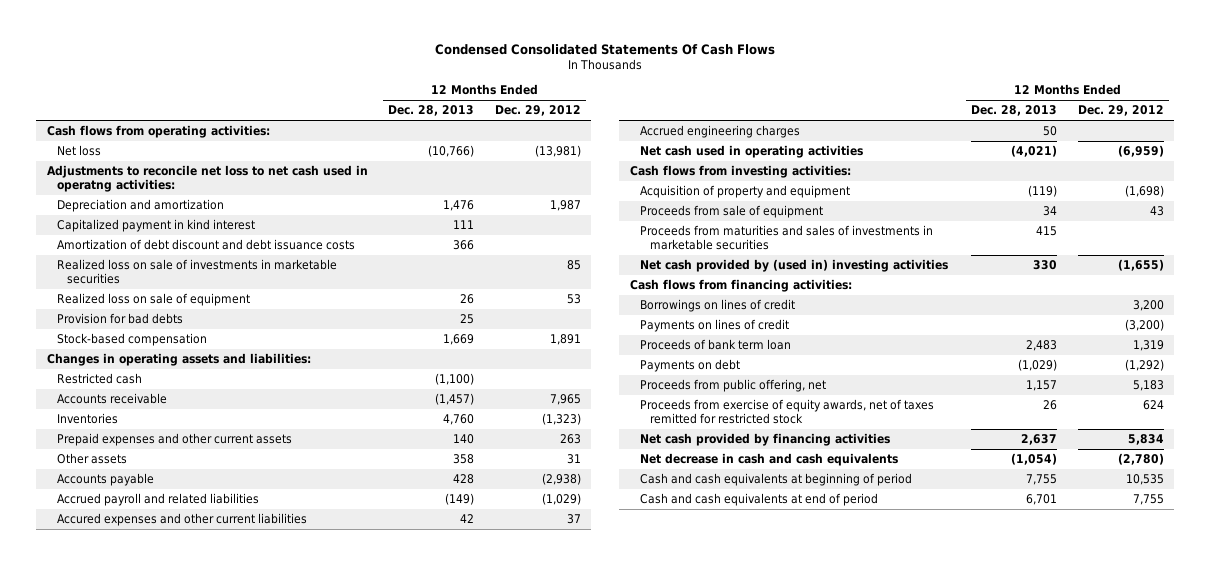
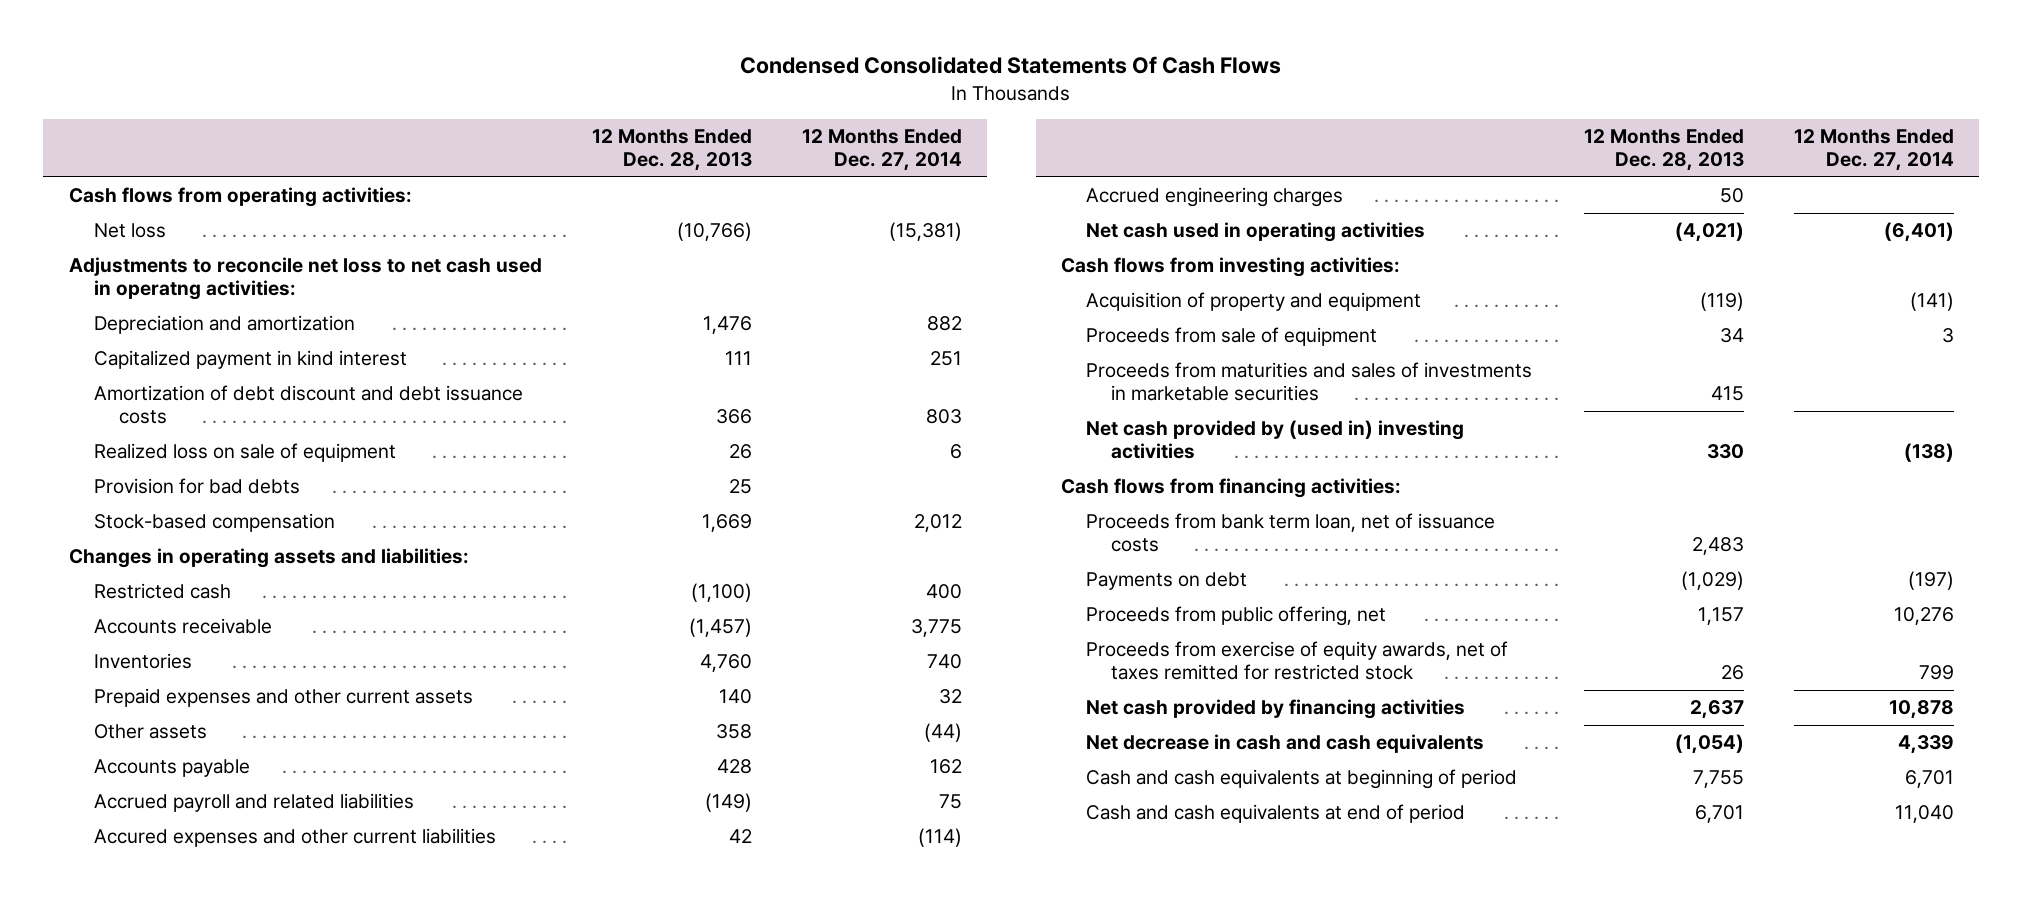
- | 12 Months Ended Dec. 28, 2013 | 12 Months Ended Dec. 29, 2012
+ | 12 Months Ended Dec. 28, 2013 | 12 Months Ended Dec. 27, 2014
- Realized loss on sale of investments in marketable securities | | 85
- Borrowings on lines of credit | | 3,200
- Payments on lines of credit | | (3,200)
- Proceeds of bank term loan | 2,483 | 1,319
+ Proceeds from bank term loan, net of issuance costs | 2,483 |

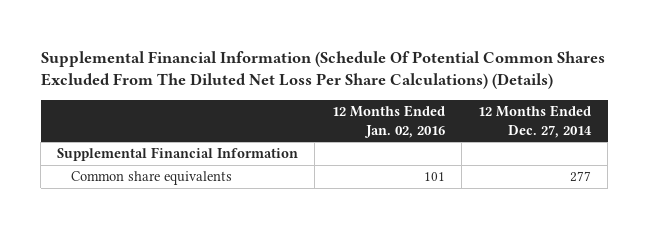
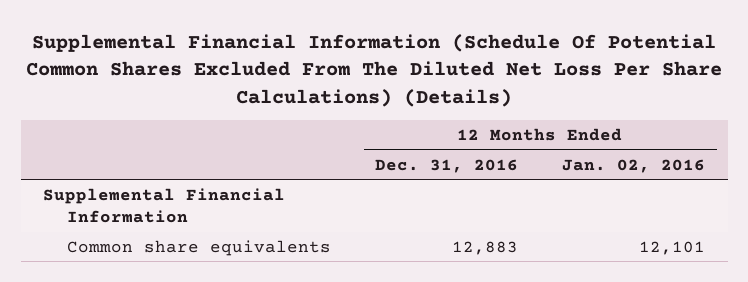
- | 12 Months Ended Jan. 02, 2016 | 12 Months Ended Dec. 27, 2014
+ | 12 Months Ended Dec. 31, 2016 | 12 Months Ended Jan. 02, 2016
- Common share equivalents | 101 | 277
+ Common share equivalents | 12,883 | 12,101

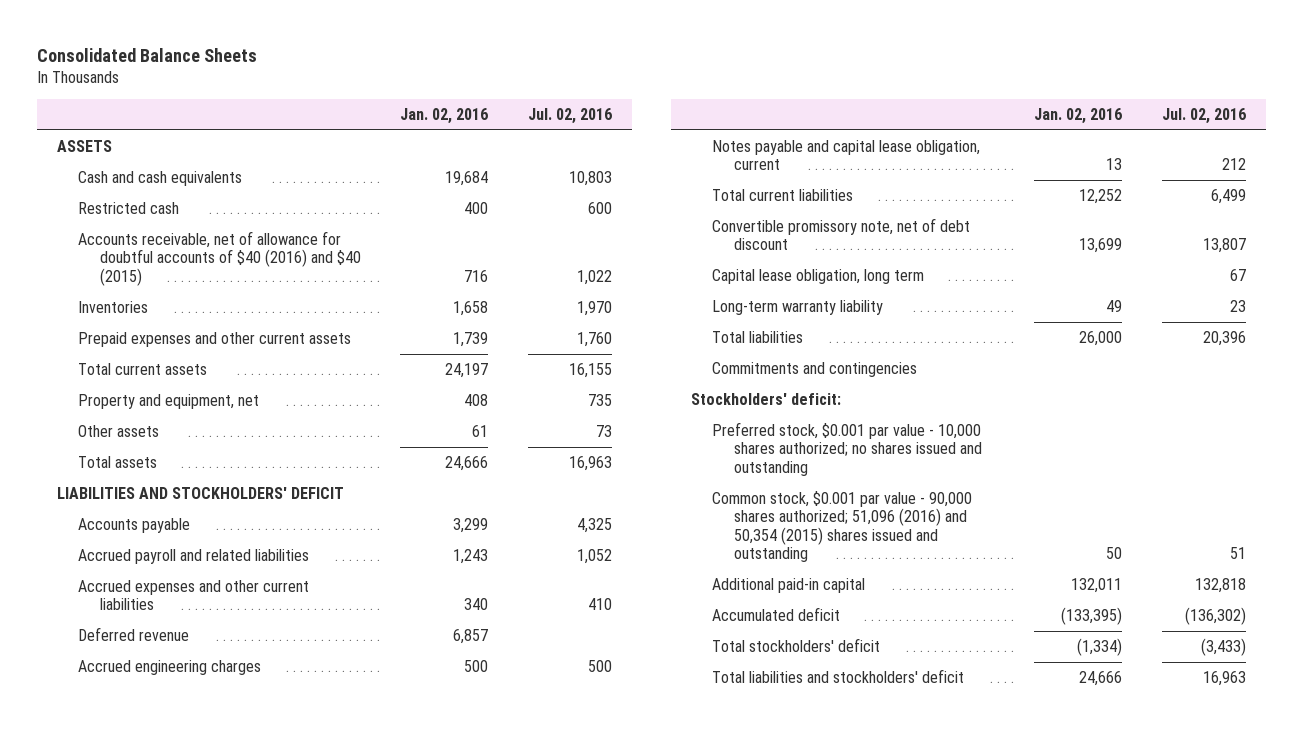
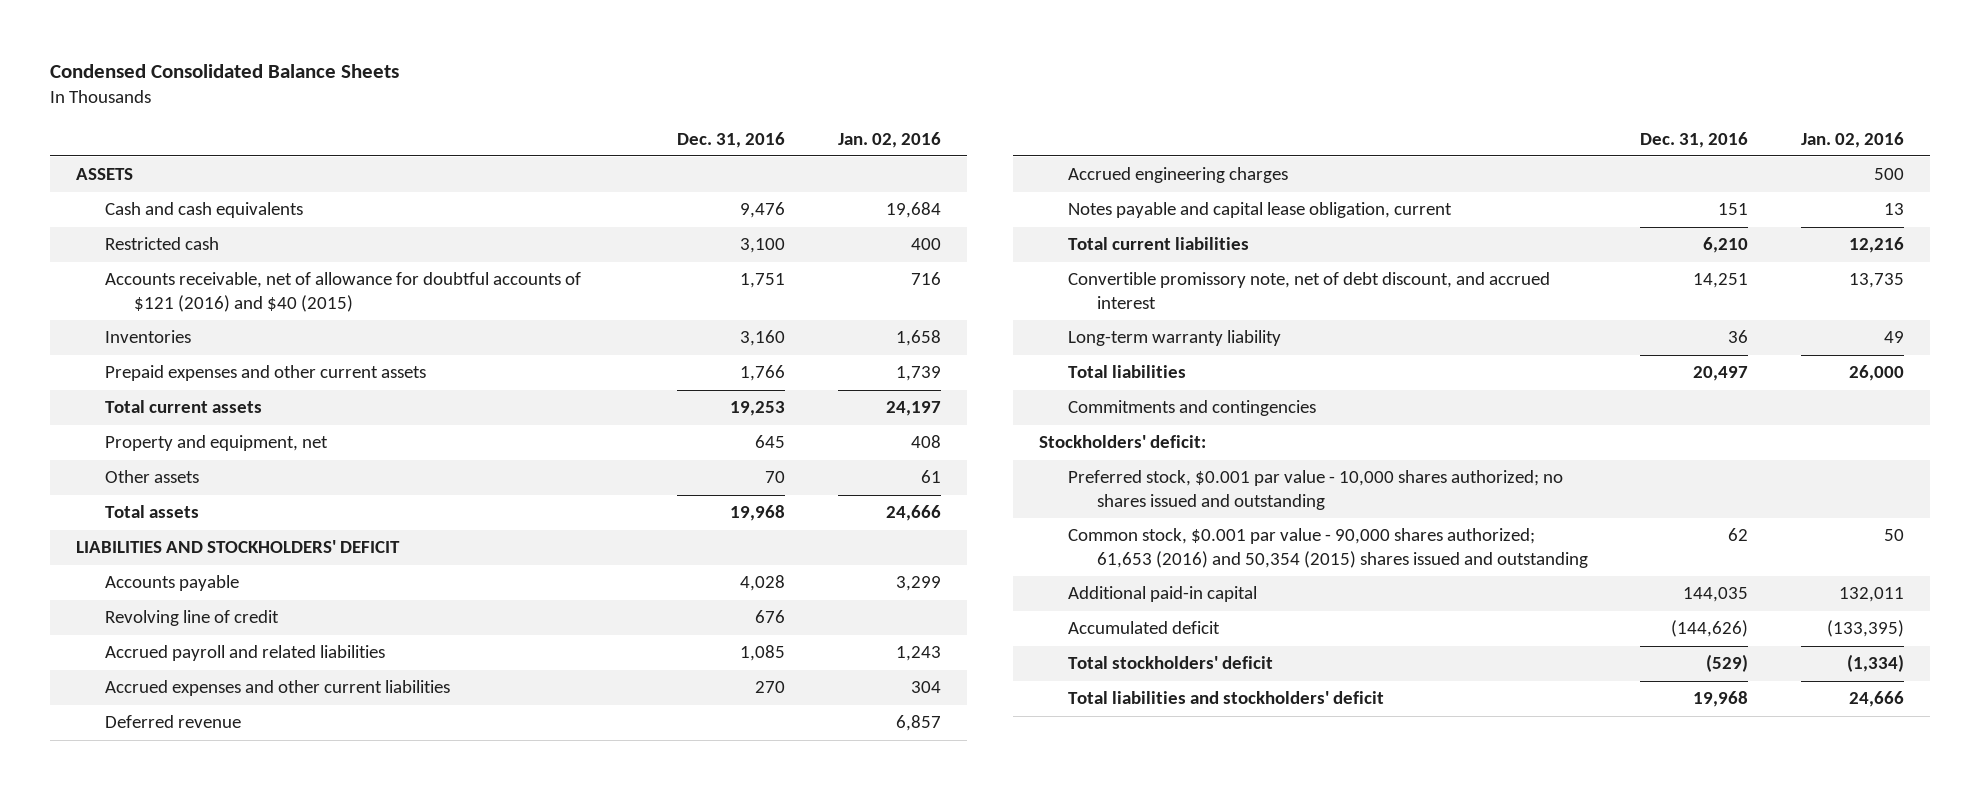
- Consolidated Balance Sheets
+ Condensed Consolidated Balance Sheets
- | Jan. 02, 2016 | Jul. 02, 2016
+ | Dec. 31, 2016 | Jan. 02, 2016
- Accounts receivable, net of allowance for doubtful accounts of $40 (2016) and $40 (2015) | 716 | 1,022
+ Accounts receivable, net of allowance for doubtful accounts of $121 (2016) and $40 (2015) | 1,751 | 716
+ Revolving line of credit | 676 |
- Accrued expenses and other current liabilities | 340 | 410
+ Accrued expenses and other current liabilities | 270 | 304
- Total current liabilities | 12,252 | 6,499
- Convertible promissory note, net of debt discount | 13,699 | 13,807
- Capital lease obligation, long term | | 67
+ Total current liabilities | 6,210 | 12,216
+ Convertible promissory note, net of debt discount, and accrued interest | 14,251 | 13,735
- Common stock, $0.001 par value - 90,000 shares authorized; 51,096 (2016) and 50,354 (2015) shares issued and outstanding | 50 | 51
+ Common stock, $0.001 par value - 90,000 shares authorized; 61,653 (2016) and 50,354 (2015) shares issued and outstanding | 62 | 50

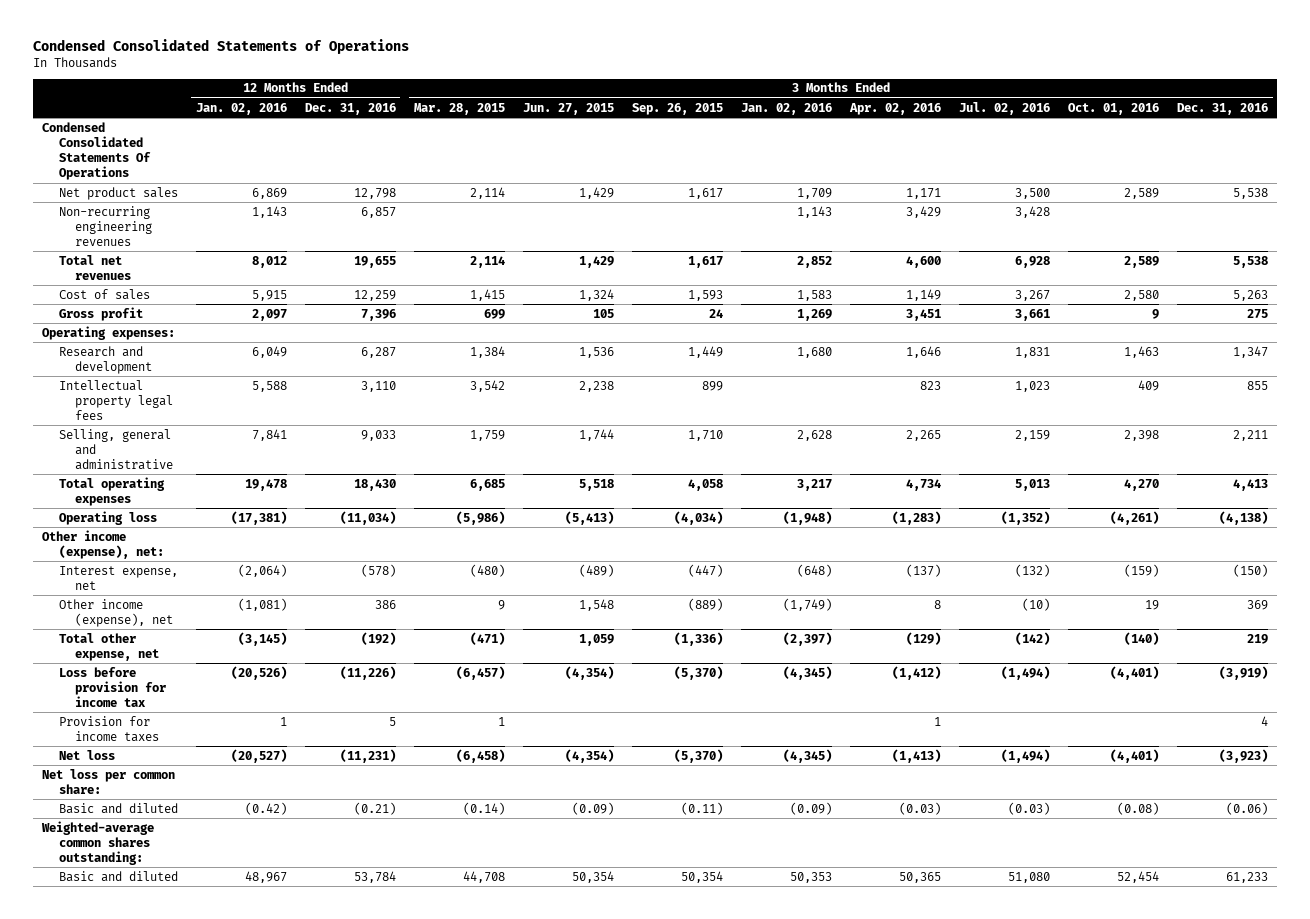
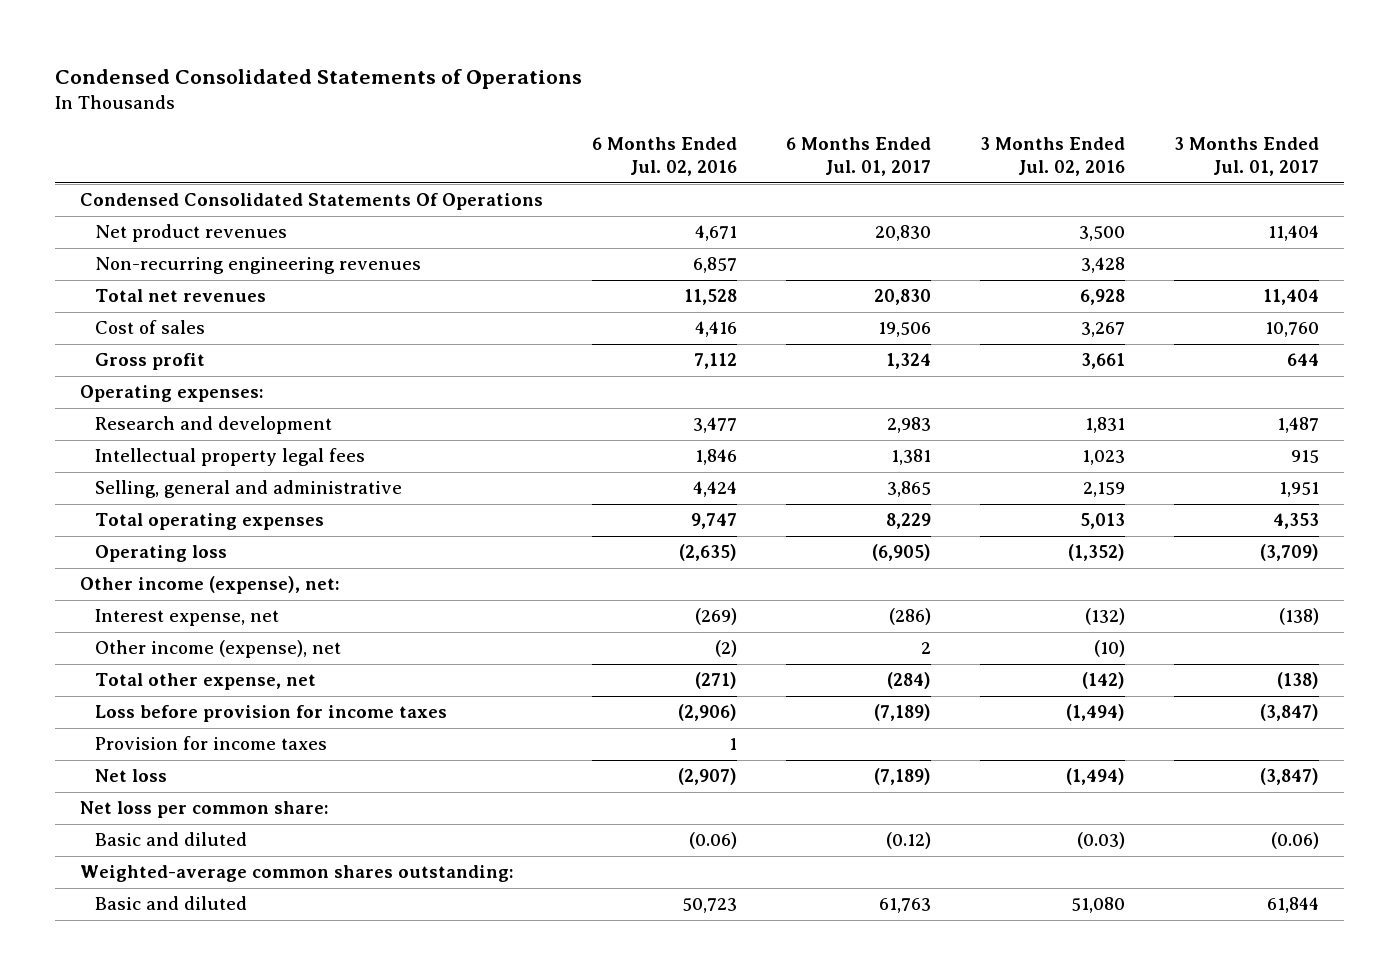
- | 12 Months Ended Jan. 02, 2016 | 12 Months Ended Dec. 31, 2016 | 3 Months Ended Mar. 28, 2015 | 3 Months Ended Jun. 27, 2015 | 3 Months Ended Sep. 26, 2015 | 3 Months Ended Jan. 02, 2016 | 3 Months Ended Apr. 02, 2016 | 3 Months Ended Jul. 02, 2016 | 3 Months Ended Oct. 01, 2016 | 3 Months Ended Dec. 31, 2016
+ | 6 Months Ended Jul. 02, 2016 | 6 Months Ended Jul. 01, 2017 | 3 Months Ended Jul. 02, 2016 | 3 Months Ended Jul. 01, 2017
- Net product sales | 6,869 | 12,798 | 2,114 | 1,429 | 1,617 | 1,709 | 1,171 | 3,500 | 2,589 | 5,538
+ Net product revenues | 4,671 | 20,830 | 3,500 | 11,404
- Loss before provision for income tax | (20,526) | (11,226) | (6,457) | (4,354) | (5,370) | (4,345) | (1,412) | (1,494) | (4,401) | (3,919)
+ Loss before provision for income taxes | (2,906) | (7,189) | (1,494) | (3,847)

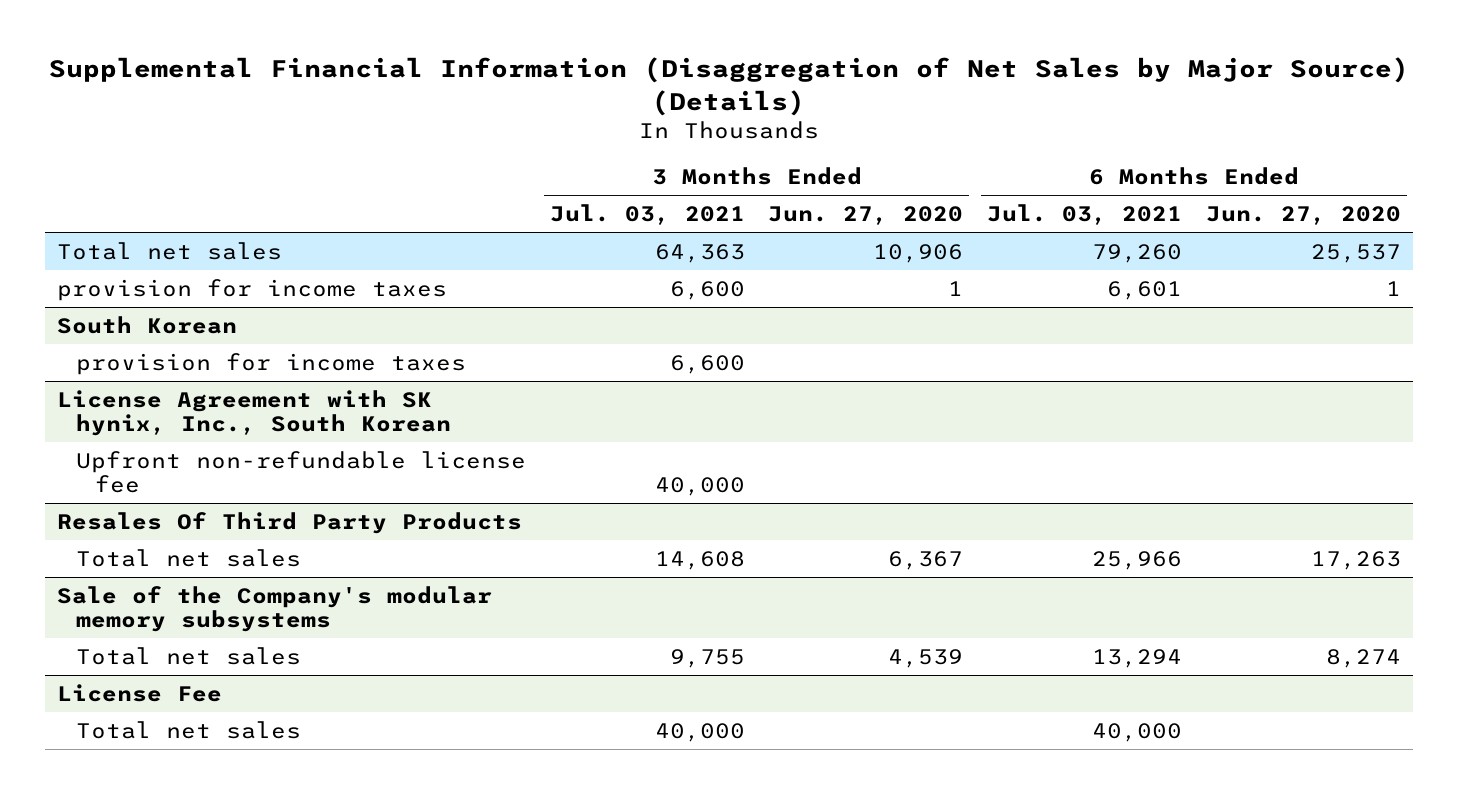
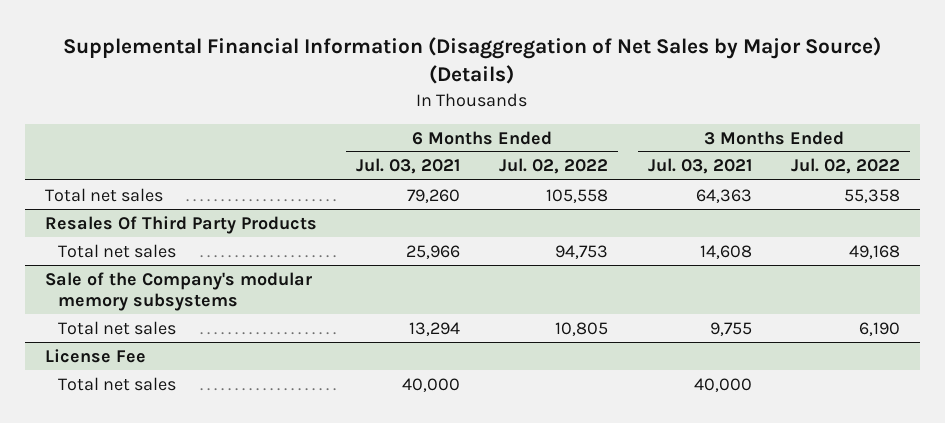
- | 3 Months Ended Jul. 03, 2021 | 3 Months Ended Jun. 27, 2020 | 6 Months Ended Jul. 03, 2021 | 6 Months Ended Jun. 27, 2020
+ | 6 Months Ended Jul. 03, 2021 | 6 Months Ended Jul. 02, 2022 | 3 Months Ended Jul. 03, 2021 | 3 Months Ended Jul. 02, 2022
- provision for income taxes | 6,600 | 1 | 6,601 | 1
- South Korean
- provision for income taxes | 6,600 | | |
- License Agreement with SK hynix, Inc., South Korean
- Upfront non-refundable license fee | 40,000 | | |

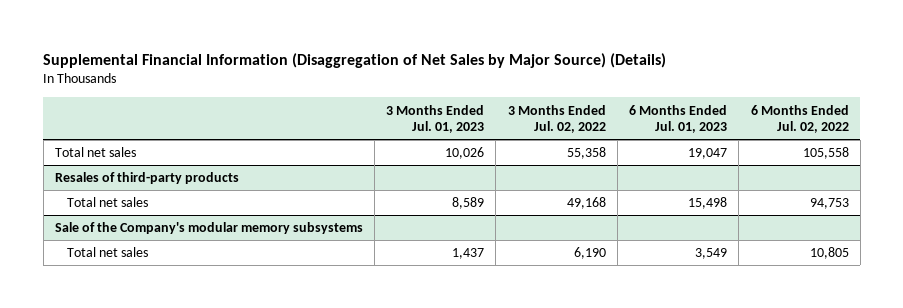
- | 6 Months Ended Jul. 03, 2021 | 6 Months Ended Jul. 02, 2022 | 3 Months Ended Jul. 03, 2021 | 3 Months Ended Jul. 02, 2022
+ | 3 Months Ended Jul. 01, 2023 | 3 Months Ended Jul. 02, 2022 | 6 Months Ended Jul. 01, 2023 | 6 Months Ended Jul. 02, 2022
- Resales Of Third Party Products
+ Resales of third-party products
- License Fee
- Total net sales | 40,000 | | 40,000 |

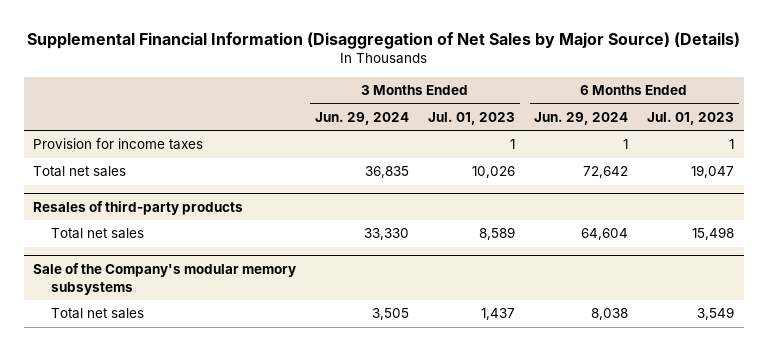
- | 3 Months Ended Jul. 01, 2023 | 3 Months Ended Jul. 02, 2022 | 6 Months Ended Jul. 01, 2023 | 6 Months Ended Jul. 02, 2022
+ | 3 Months Ended Jun. 29, 2024 | 3 Months Ended Jul. 01, 2023 | 6 Months Ended Jun. 29, 2024 | 6 Months Ended Jul. 01, 2023
+ Provision for income taxes | | 1 | 1 | 1

